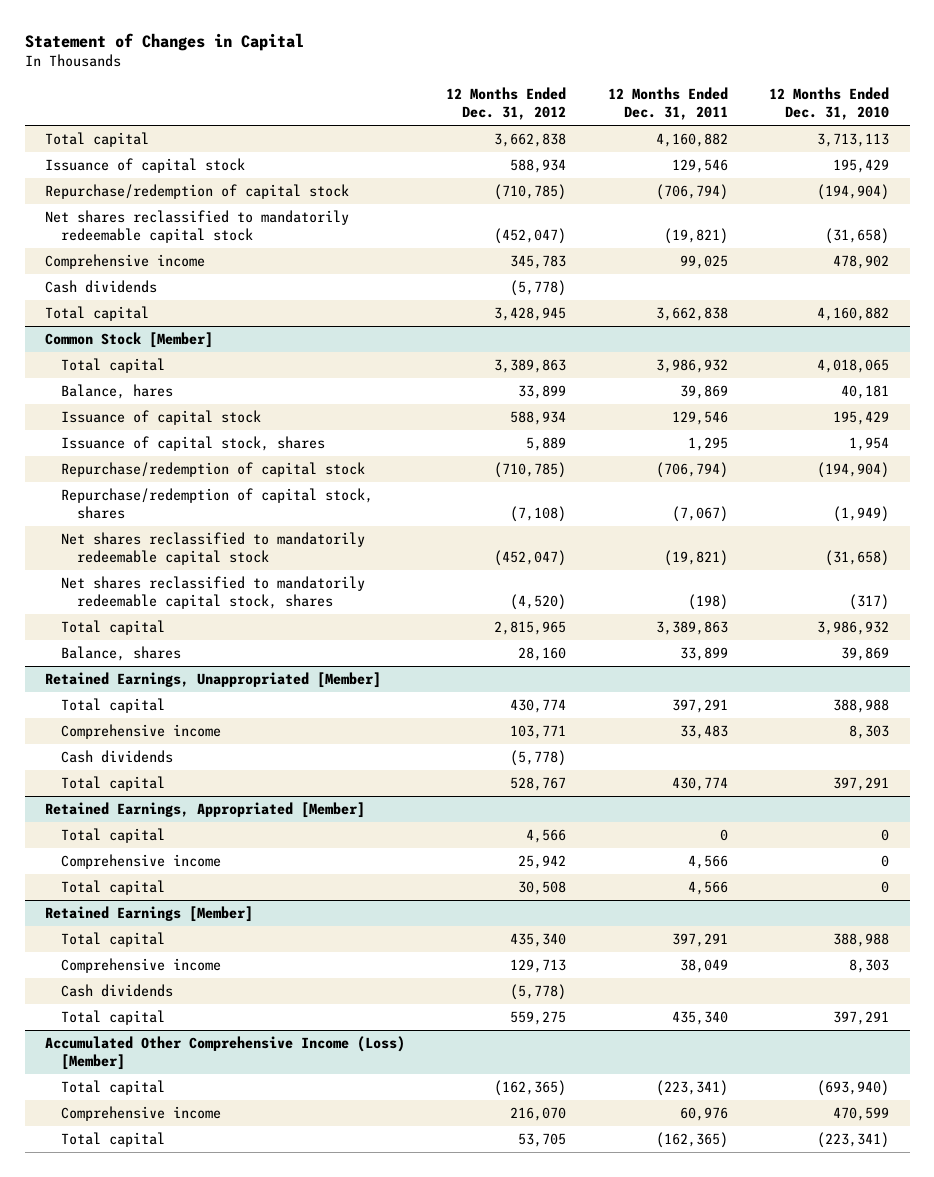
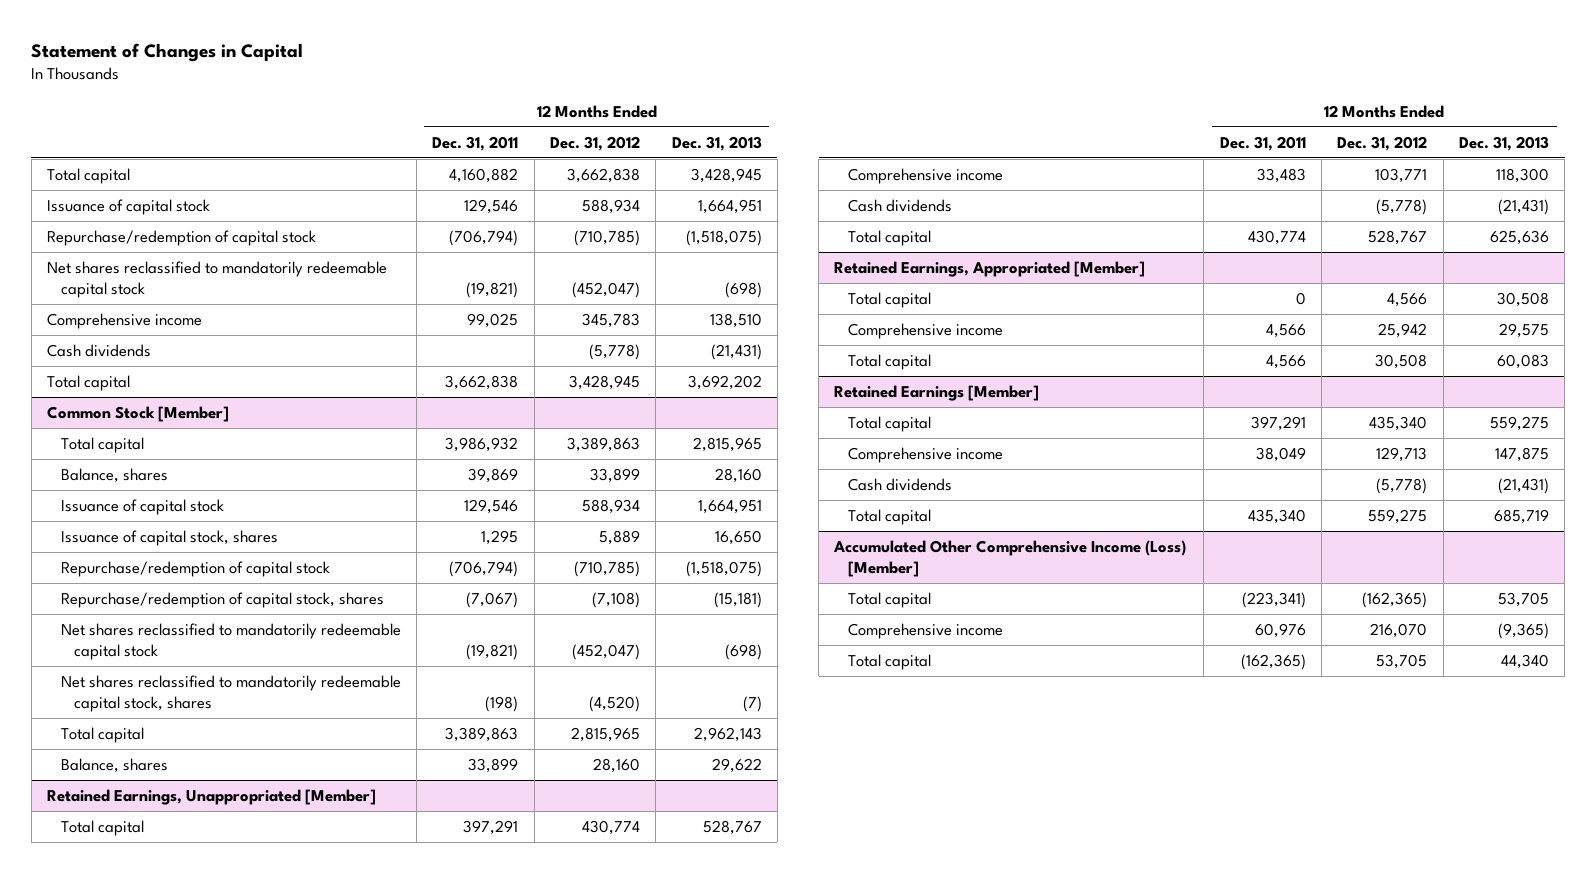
- | 12 Months Ended Dec. 31, 2012 | 12 Months Ended Dec. 31, 2011 | 12 Months Ended Dec. 31, 2010
+ | 12 Months Ended Dec. 31, 2011 | 12 Months Ended Dec. 31, 2012 | 12 Months Ended Dec. 31, 2013
@ Common Stock [Member]
- Balance, hares | 33,899 | 39,869 | 40,181
+ Balance, shares | 39,869 | 33,899 | 28,160

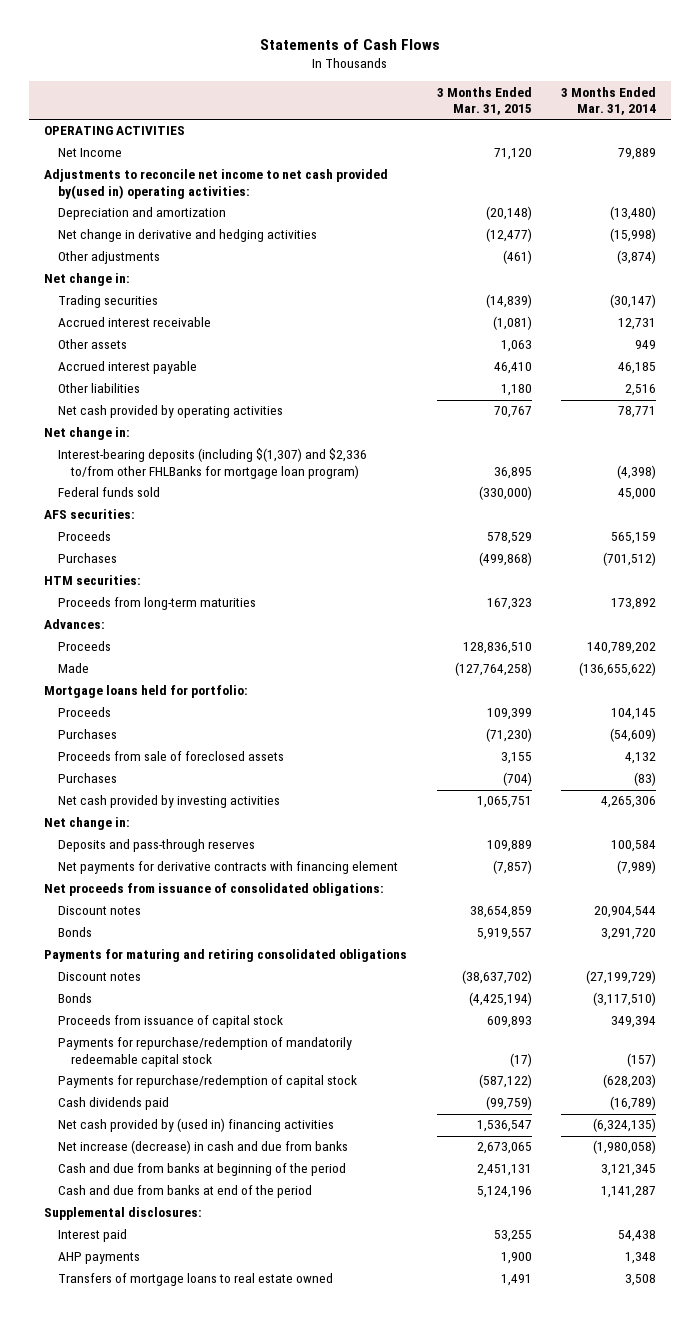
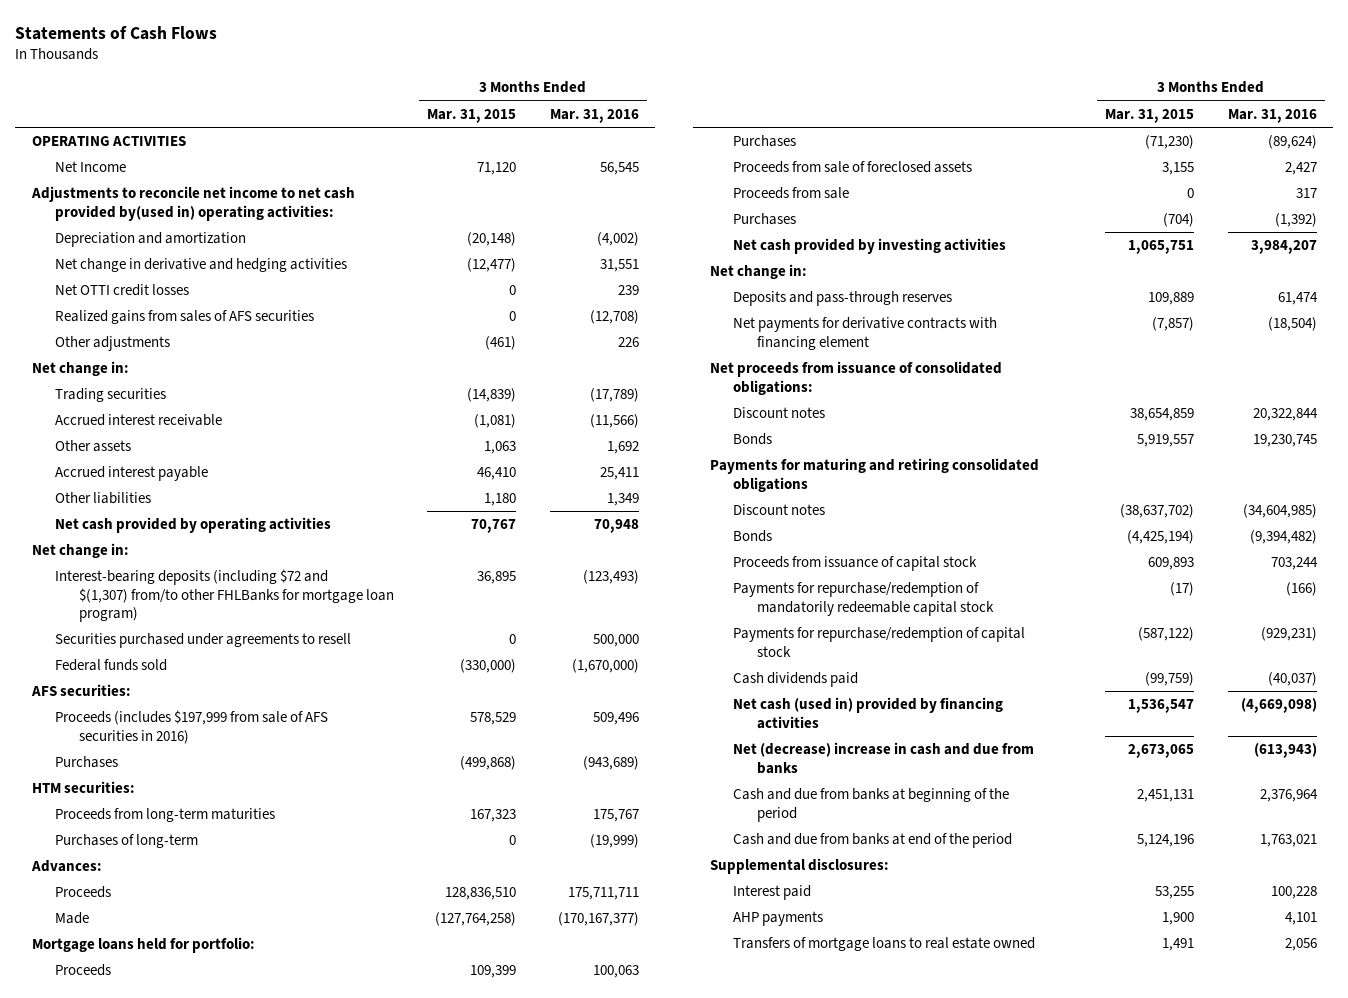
- | 3 Months Ended Mar. 31, 2015 | 3 Months Ended Mar. 31, 2014
+ | 3 Months Ended Mar. 31, 2015 | 3 Months Ended Mar. 31, 2016
+ Net OTTI credit losses | 0 | 239
+ Realized gains from sales of AFS securities | 0 | (12,708)
- Interest-bearing deposits (including $(1,307) and $2,336 to/from other FHLBanks for mortgage loan program) | 36,895 | (4,398)
+ Interest-bearing deposits (including $72 and $(1,307) from/to other FHLBanks for mortgage loan program) | 36,895 | (123,493)
+ Securities purchased under agreements to resell | 0 | 500,000
- Proceeds | 578,529 | 565,159
+ Proceeds (includes $197,999 from sale of AFS securities in 2016) | 578,529 | 509,496
+ Purchases of long-term | 0 | (19,999)
+ Proceeds from sale | 0 | 317
- Net cash provided by (used in) financing activities | 1,536,547 | (6,324,135)
- Net increase (decrease) in cash and due from banks | 2,673,065 | (1,980,058)
+ Net cash (used in) provided by financing activities | 1,536,547 | (4,669,098)
+ Net (decrease) increase in cash and due from banks | 2,673,065 | (613,943)

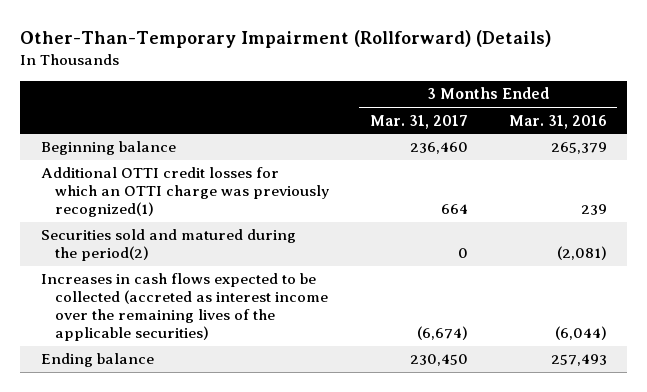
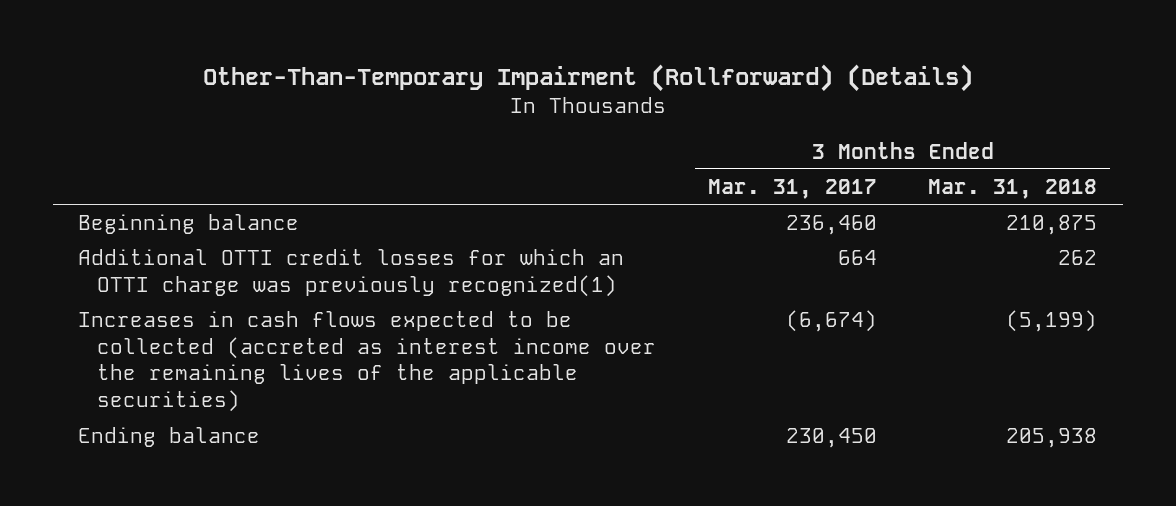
- | 3 Months Ended Mar. 31, 2017 | 3 Months Ended Mar. 31, 2016
+ | 3 Months Ended Mar. 31, 2017 | 3 Months Ended Mar. 31, 2018
- Securities sold and matured during the period(2) | 0 | (2,081)

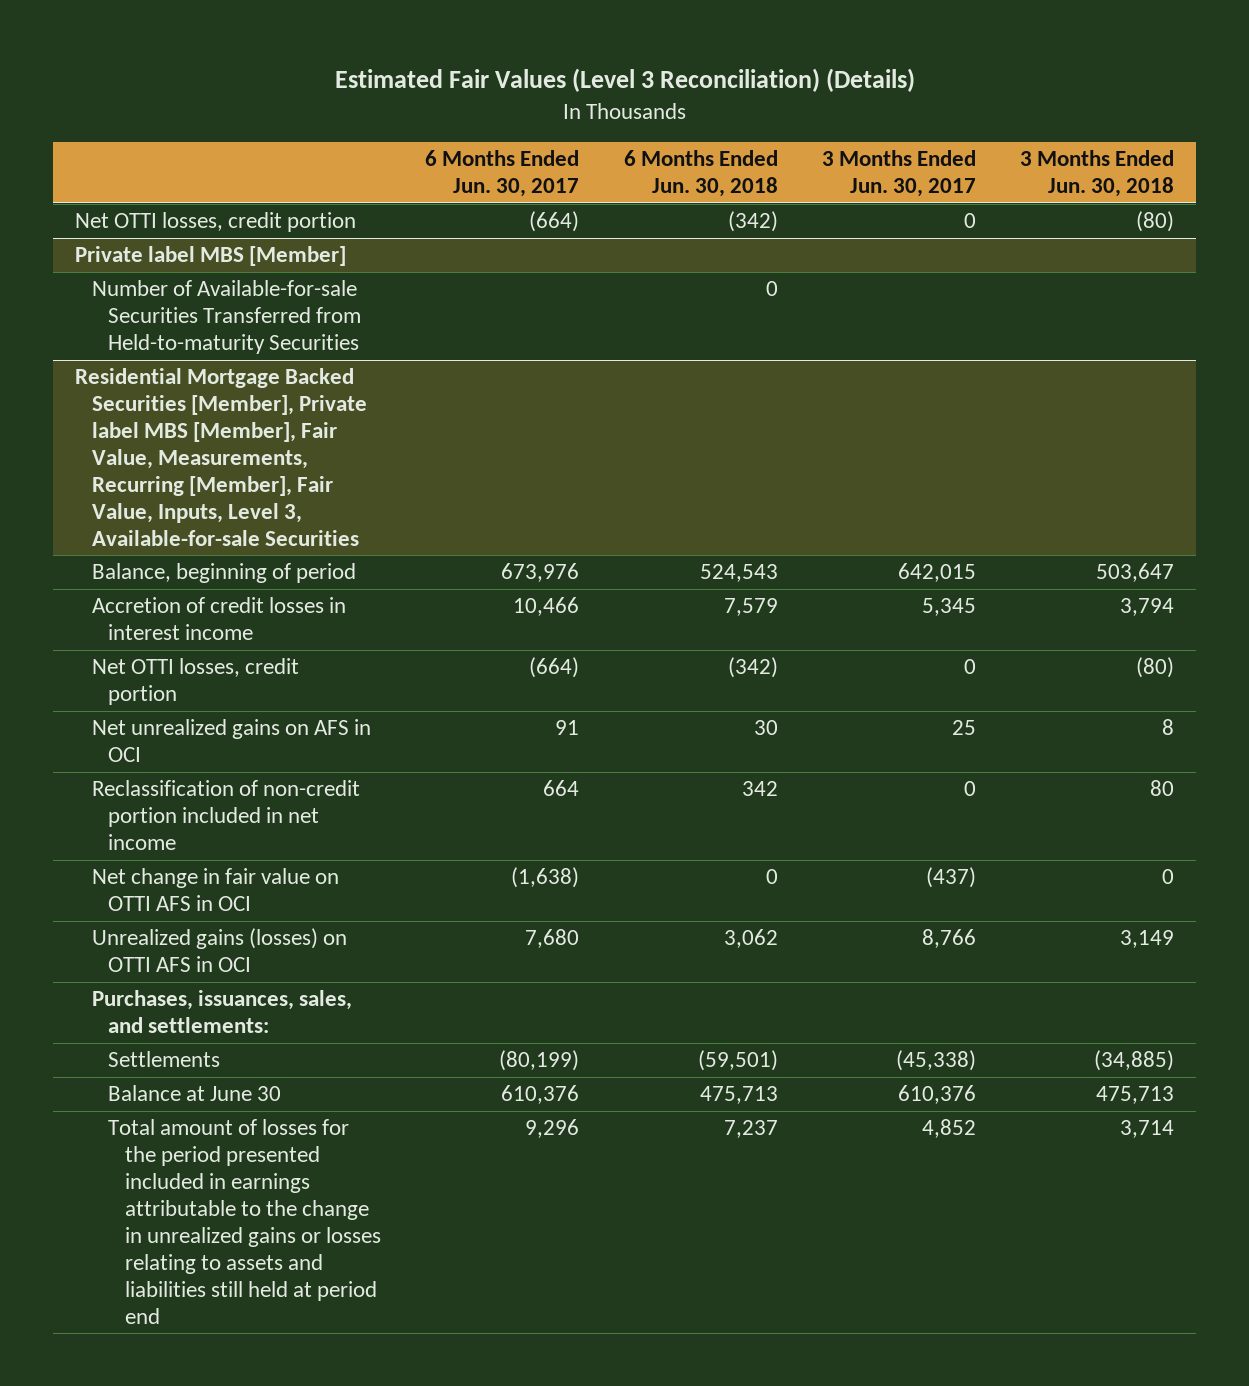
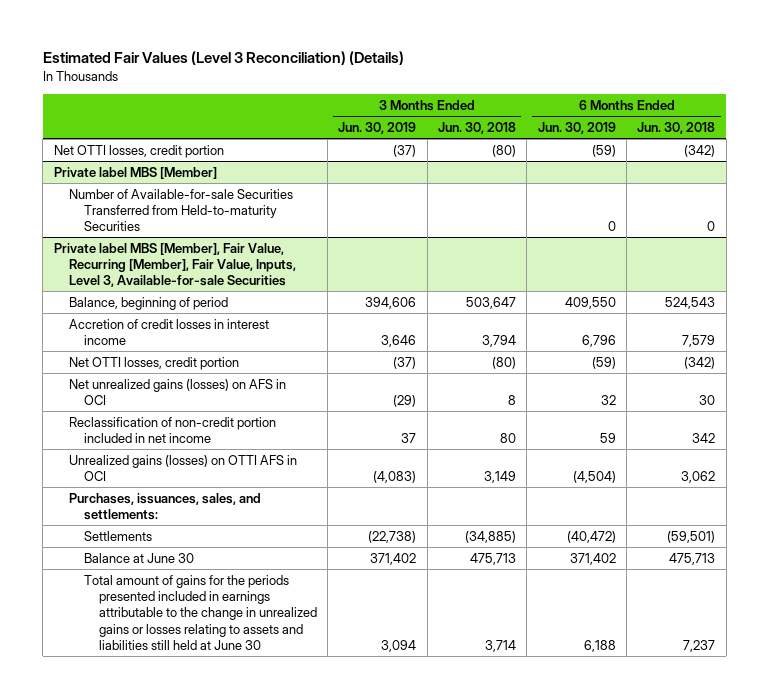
- | 6 Months Ended Jun. 30, 2017 | 6 Months Ended Jun. 30, 2018 | 3 Months Ended Jun. 30, 2017 | 3 Months Ended Jun. 30, 2018
+ | 3 Months Ended Jun. 30, 2019 | 3 Months Ended Jun. 30, 2018 | 6 Months Ended Jun. 30, 2019 | 6 Months Ended Jun. 30, 2018
- Residential Mortgage Backed Securities [Member], Private label MBS [Member], Fair Value, Measurements, Recurring [Member], Fair Value, Inputs, Level 3, Available-for-sale Securities
+ Private label MBS [Member], Fair Value, Recurring [Member], Fair Value, Inputs, Level 3, Available-for-sale Securities
- Net unrealized gains on AFS in OCI | 91 | 30 | 25 | 8
+ Net unrealized gains (losses) on AFS in OCI | (29) | 8 | 32 | 30
- Net change in fair value on OTTI AFS in OCI | (1,638) | 0 | (437) | 0
- Total amount of losses for the period presented included in earnings attributable to the change in unrealized gains or losses relating to assets and liabilities still held at period end | 9,296 | 7,237 | 4,852 | 3,714
+ Total amount of gains for the periods presented included in earnings attributable to the change in unrealized gains or losses relating to assets and liabilities still held at June 30 | 3,094 | 3,714 | 6,188 | 7,237

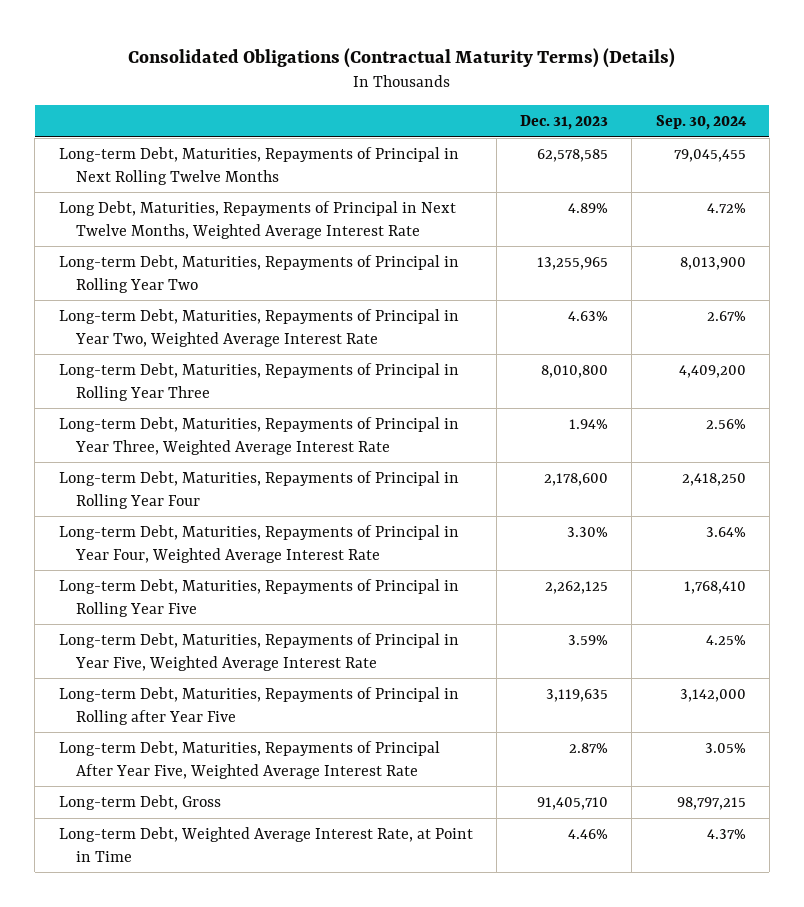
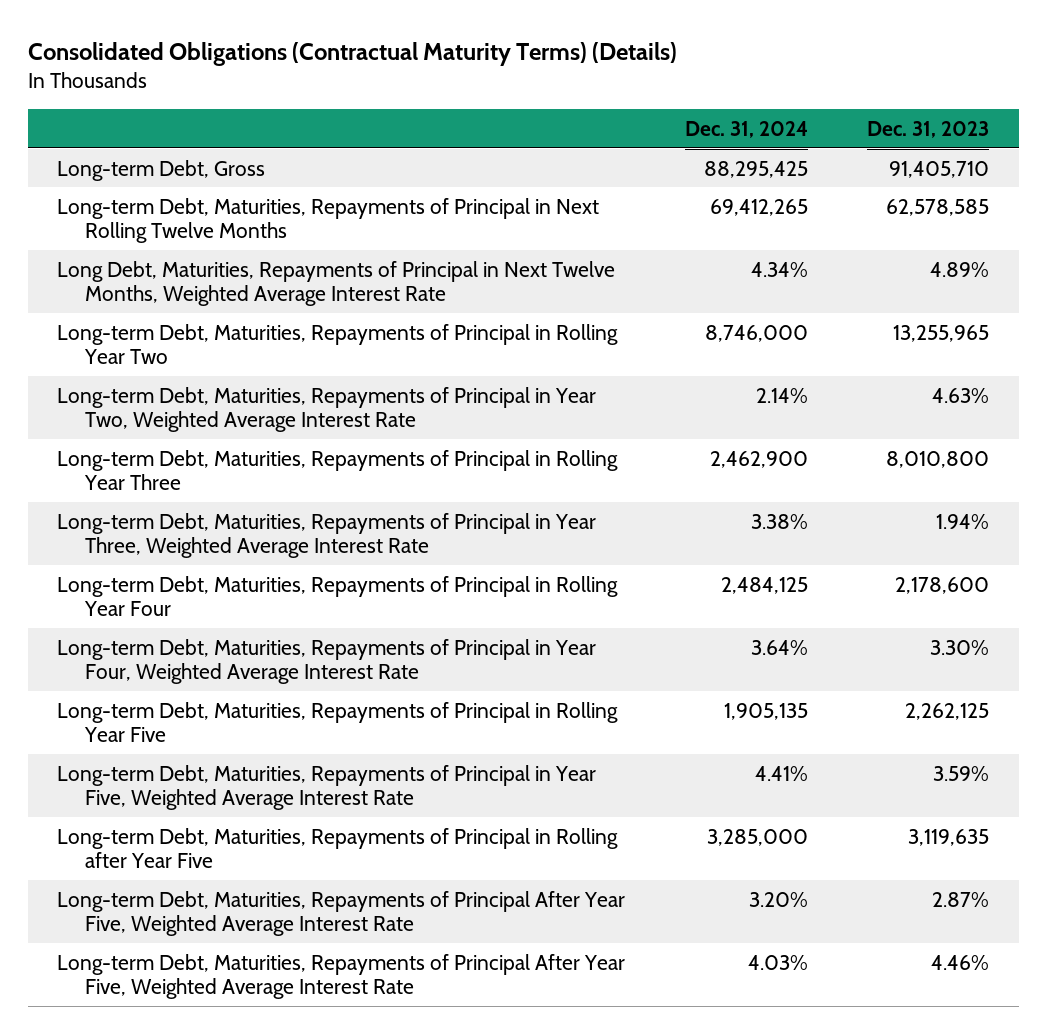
- | Dec. 31, 2023 | Sep. 30, 2024
+ | Dec. 31, 2024 | Dec. 31, 2023
moved up: Long-term Debt, Gross | 88,295,425 | 91,405,710
- Long-term Debt, Weighted Average Interest Rate, at Point in Time | 4.46% | 4.37%
+ Long-term Debt, Maturities, Repayments of Principal After Year Five, Weighted Average Interest Rate | 4.03% | 4.46%

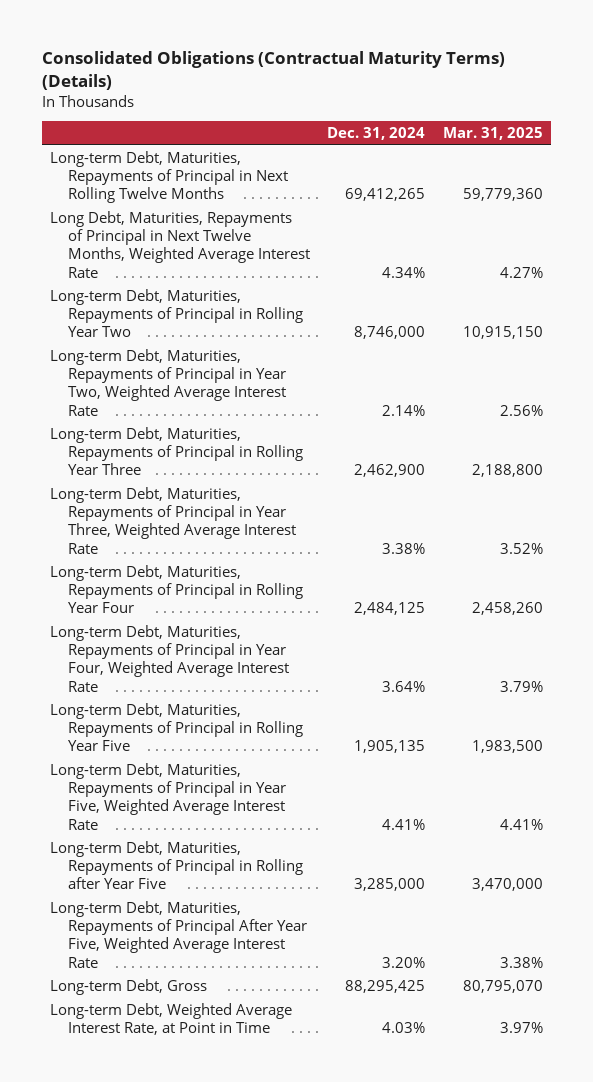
- | Dec. 31, 2024 | Dec. 31, 2023
+ | Dec. 31, 2024 | Mar. 31, 2025
- Long-term Debt, Maturities, Repayments of Principal After Year Five, Weighted Average Interest Rate | 4.03% | 4.46%
moved down: Long-term Debt, Gross | 88,295,425 | 80,795,070
+ Long-term Debt, Weighted Average Interest Rate, at Point in Time | 4.03% | 3.97%

